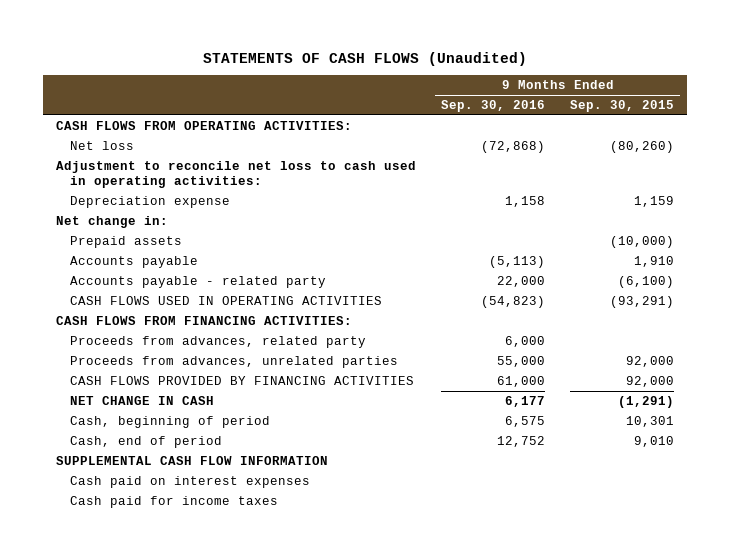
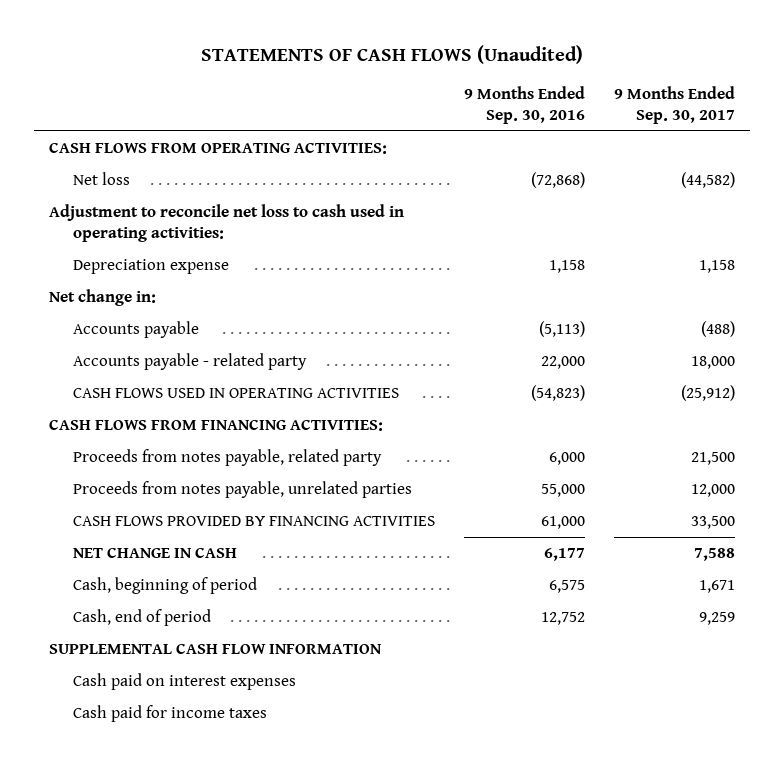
- | 9 Months Ended Sep. 30, 2016 | 9 Months Ended Sep. 30, 2015
+ | 9 Months Ended Sep. 30, 2016 | 9 Months Ended Sep. 30, 2017
- Prepaid assets | | (10,000)
- Proceeds from advances, related party | 6,000 |
- Proceeds from advances, unrelated parties | 55,000 | 92,000
+ Proceeds from notes payable, related party | 6,000 | 21,500
+ Proceeds from notes payable, unrelated parties | 55,000 | 12,000

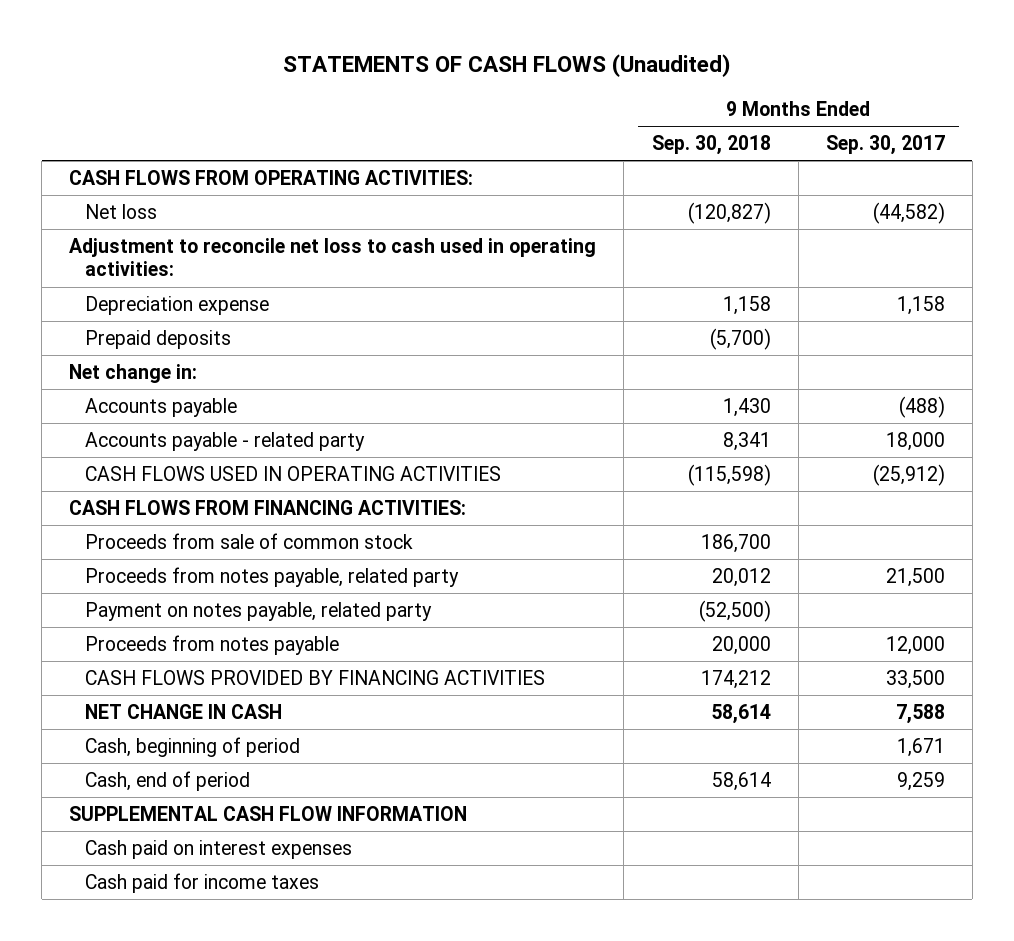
- | 9 Months Ended Sep. 30, 2016 | 9 Months Ended Sep. 30, 2017
+ | 9 Months Ended Sep. 30, 2018 | 9 Months Ended Sep. 30, 2017
+ Prepaid deposits | (5,700) |
+ Proceeds from sale of common stock | 186,700 |
- Proceeds from notes payable, unrelated parties | 55,000 | 12,000
+ Payment on notes payable, related party | (52,500) |
+ Proceeds from notes payable | 20,000 | 12,000

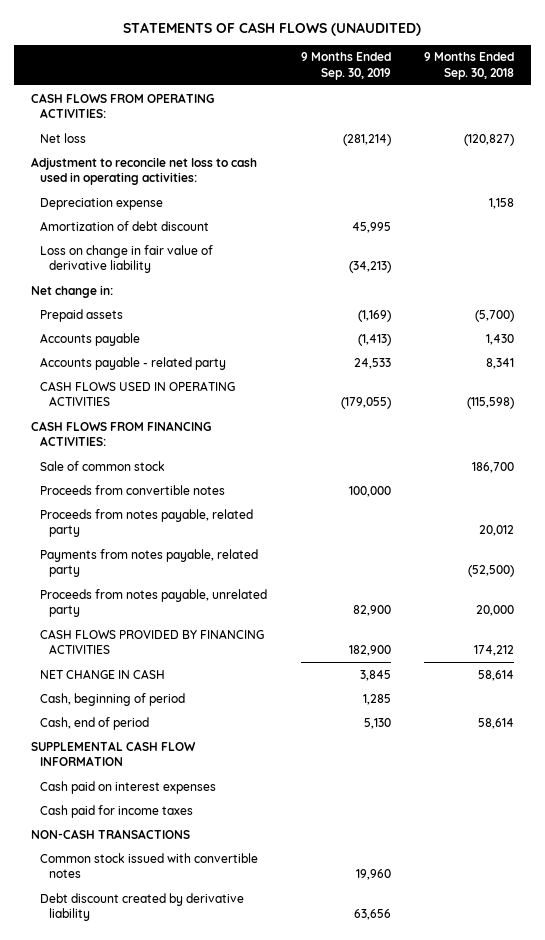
- STATEMENTS OF CASH FLOWS (Unaudited)
+ STATEMENTS OF CASH FLOWS (UNAUDITED)
- | 9 Months Ended Sep. 30, 2018 | 9 Months Ended Sep. 30, 2017
+ | 9 Months Ended Sep. 30, 2019 | 9 Months Ended Sep. 30, 2018
- Prepaid deposits | (5,700) |
+ Amortization of debt discount | 45,995 |
+ Loss on change in fair value of derivative liability | (34,213) |
+ Prepaid assets | (1,169) | (5,700)
- Proceeds from sale of common stock | 186,700 |
+ Sale of common stock | | 186,700
+ Proceeds from convertible notes | 100,000 |
- Payment on notes payable, related party | (52,500) |
- Proceeds from notes payable | 20,000 | 12,000
+ Payments from notes payable, related party | | (52,500)
+ Proceeds from notes payable, unrelated party | 82,900 | 20,000
+ NON-CASH TRANSACTIONS
+ Common stock issued with convertible notes | 19,960 |
+ Debt discount created by derivative liability | 63,656 |

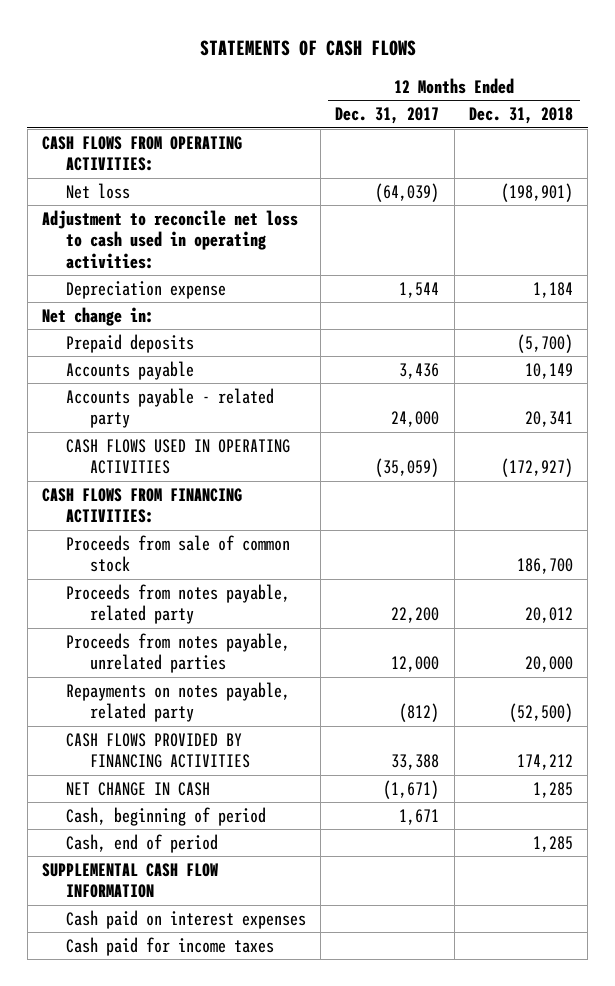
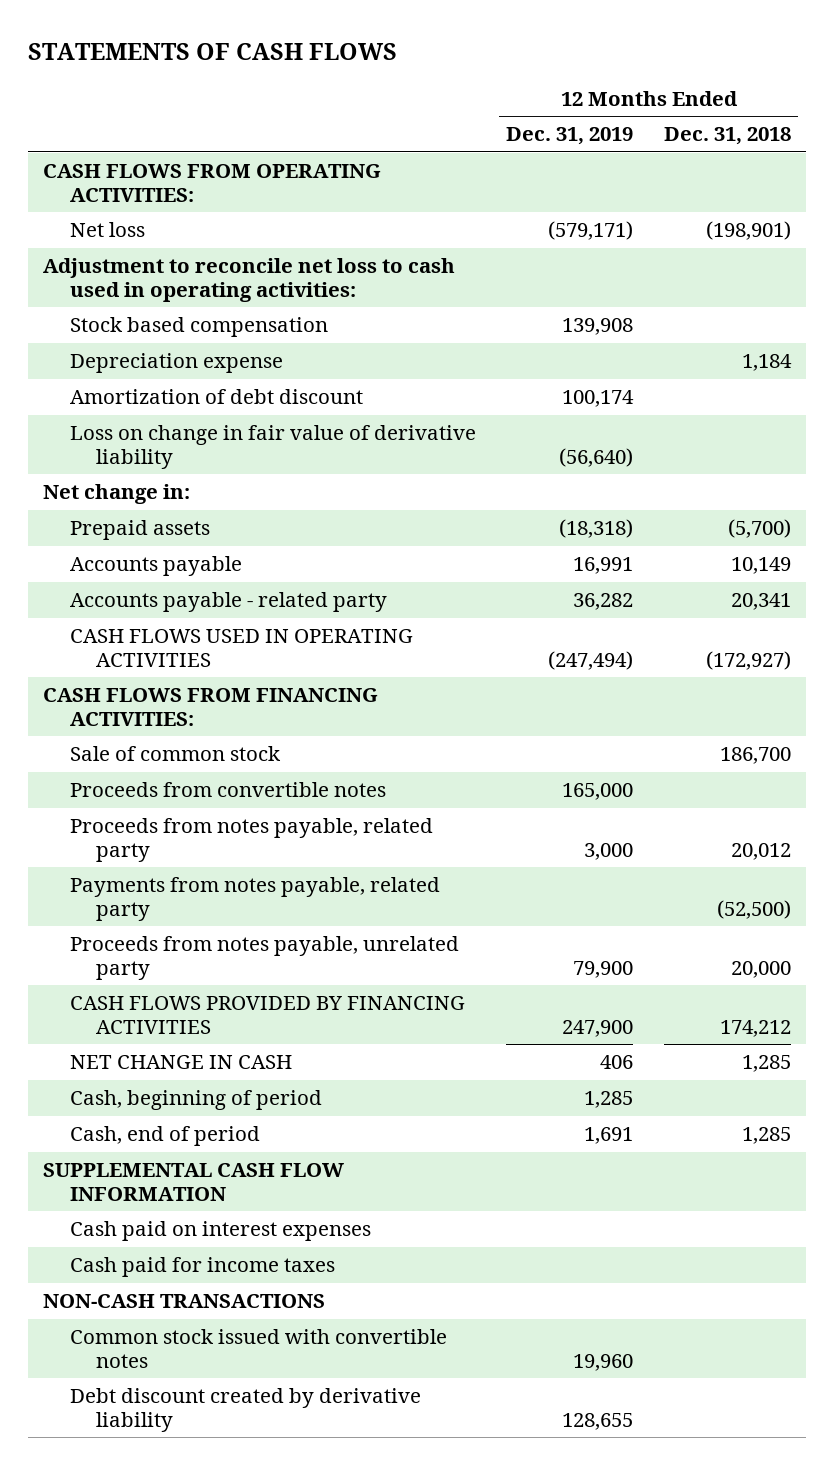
- | 12 Months Ended Dec. 31, 2017 | 12 Months Ended Dec. 31, 2018
+ | 12 Months Ended Dec. 31, 2019 | 12 Months Ended Dec. 31, 2018
+ Stock based compensation | 139,908 |
+ Amortization of debt discount | 100,174 |
+ Loss on change in fair value of derivative liability | (56,640) |
- Prepaid deposits | | (5,700)
+ Prepaid assets | (18,318) | (5,700)
- Proceeds from sale of common stock | | 186,700
+ Sale of common stock | | 186,700
+ Proceeds from convertible notes | 165,000 |
- Proceeds from notes payable, unrelated parties | 12,000 | 20,000
- Repayments on notes payable, related party | (812) | (52,500)
+ Payments from notes payable, related party | | (52,500)
+ Proceeds from notes payable, unrelated party | 79,900 | 20,000
+ NON-CASH TRANSACTIONS
+ Common stock issued with convertible notes | 19,960 |
+ Debt discount created by derivative liability | 128,655 |

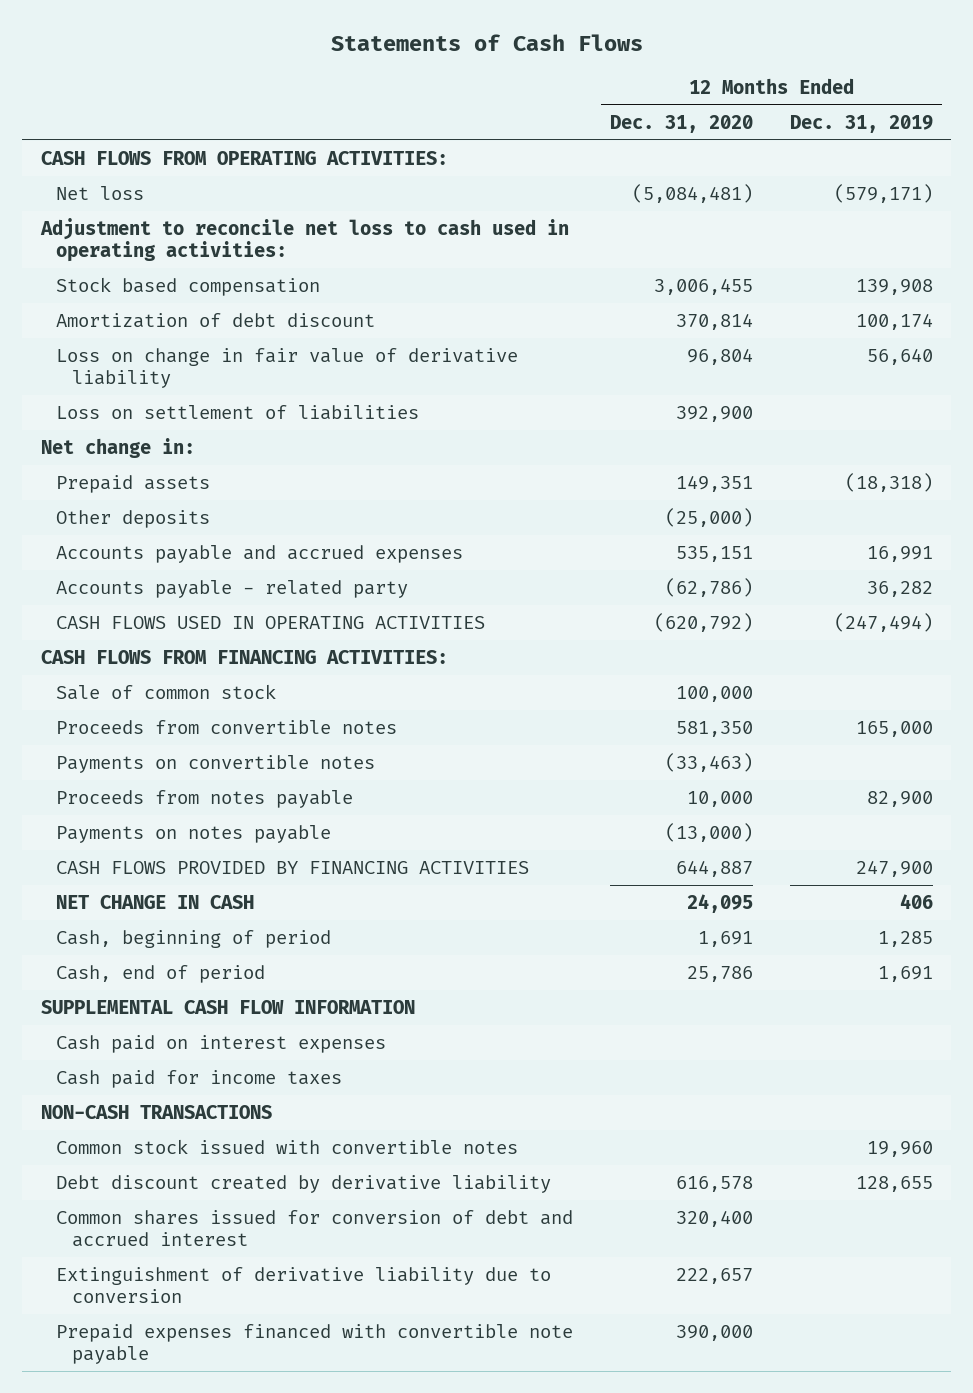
- STATEMENTS OF CASH FLOWS
+ Statements of Cash Flows
- | 12 Months Ended Dec. 31, 2019 | 12 Months Ended Dec. 31, 2018
+ | 12 Months Ended Dec. 31, 2020 | 12 Months Ended Dec. 31, 2019
- Depreciation expense | | 1,184
- Loss on change in fair value of derivative liability | (56,640) |
+ Loss on change in fair value of derivative liability | 96,804 | 56,640
+ Loss on settlement of liabilities | 392,900 |
- Accounts payable | 16,991 | 10,149
+ Other deposits | (25,000) |
+ Accounts payable and accrued expenses | 535,151 | 16,991
- Proceeds from notes payable, related party | 3,000 | 20,012
- Payments from notes payable, related party | | (52,500)
- Proceeds from notes payable, unrelated party | 79,900 | 20,000
+ Payments on convertible notes | (33,463) |
+ Proceeds from notes payable | 10,000 | 82,900
+ Payments on notes payable | (13,000) |
+ Common shares issued for conversion of debt and accrued interest | 320,400 |
+ Extinguishment of derivative liability due to conversion | 222,657 |
+ Prepaid expenses financed with convertible note payable | 390,000 |

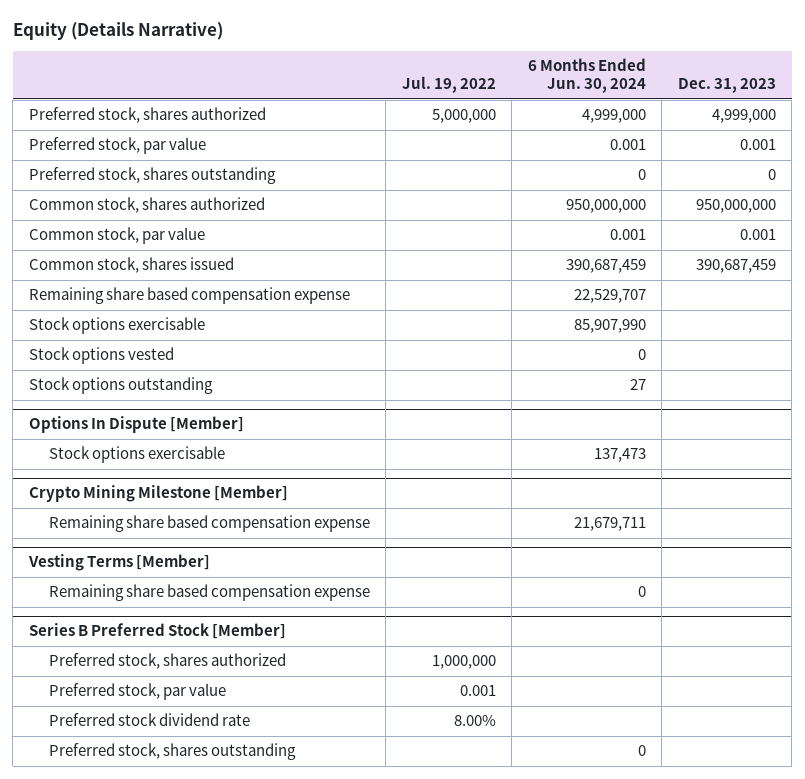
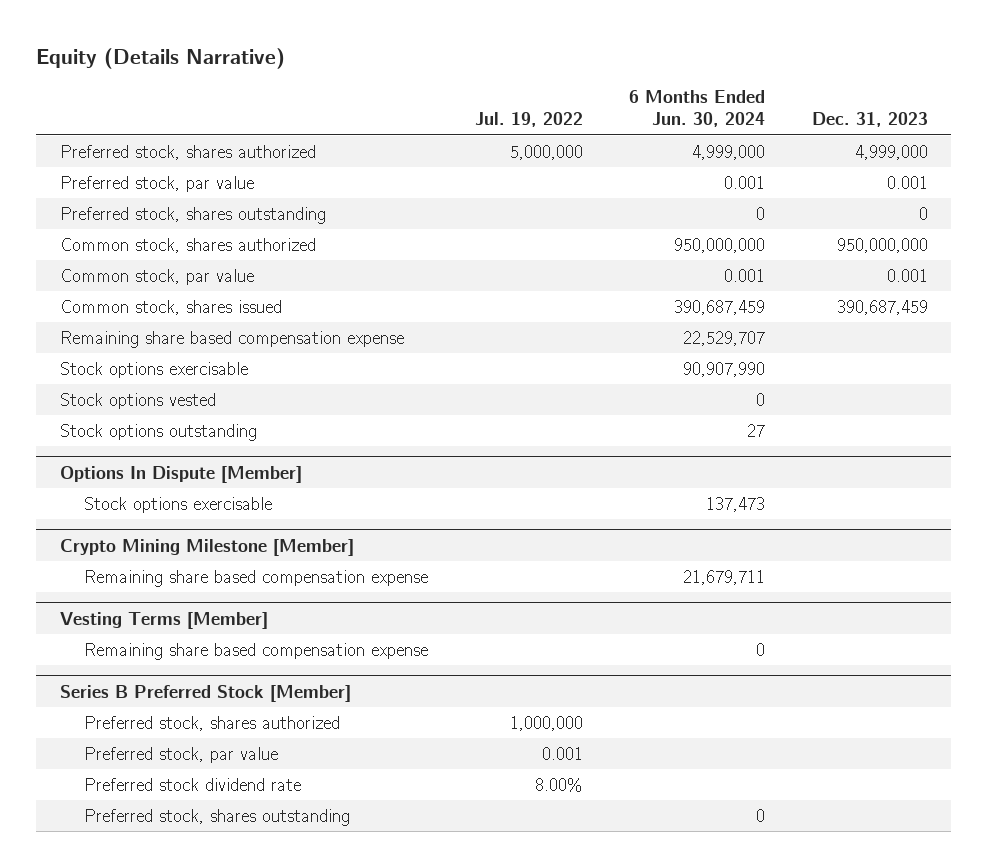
- Stock options exercisable | | 85,907,990 |
+ Stock options exercisable | | 90,907,990 |

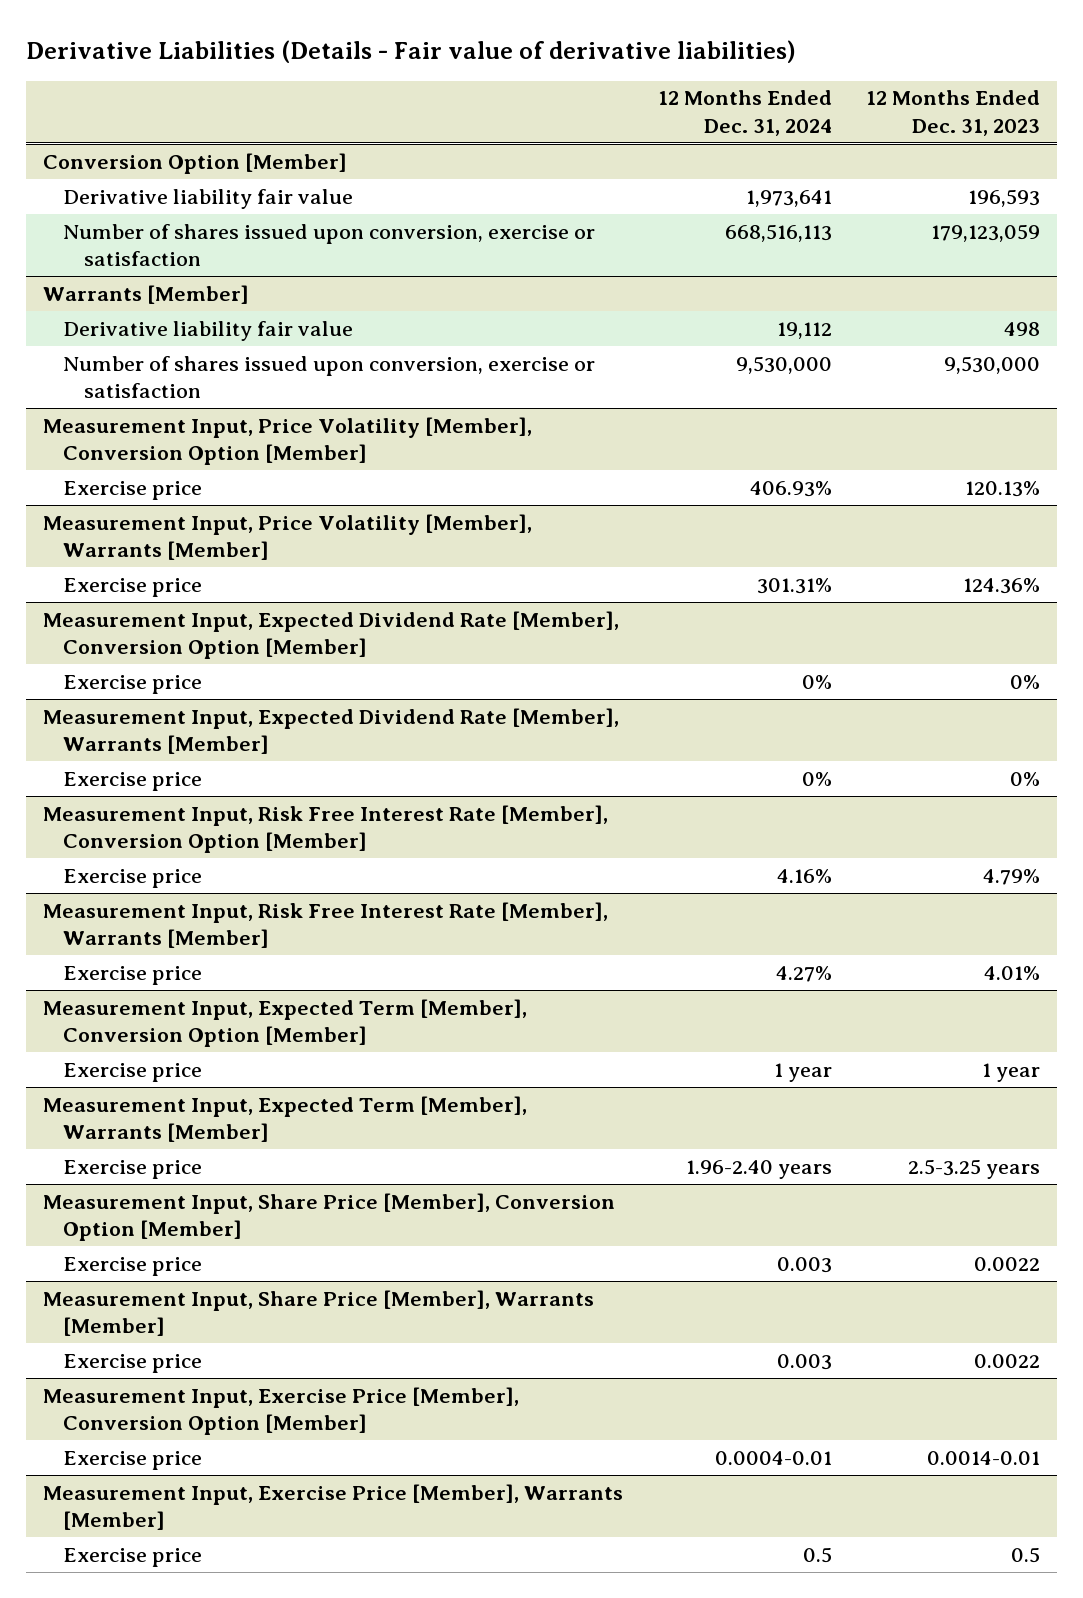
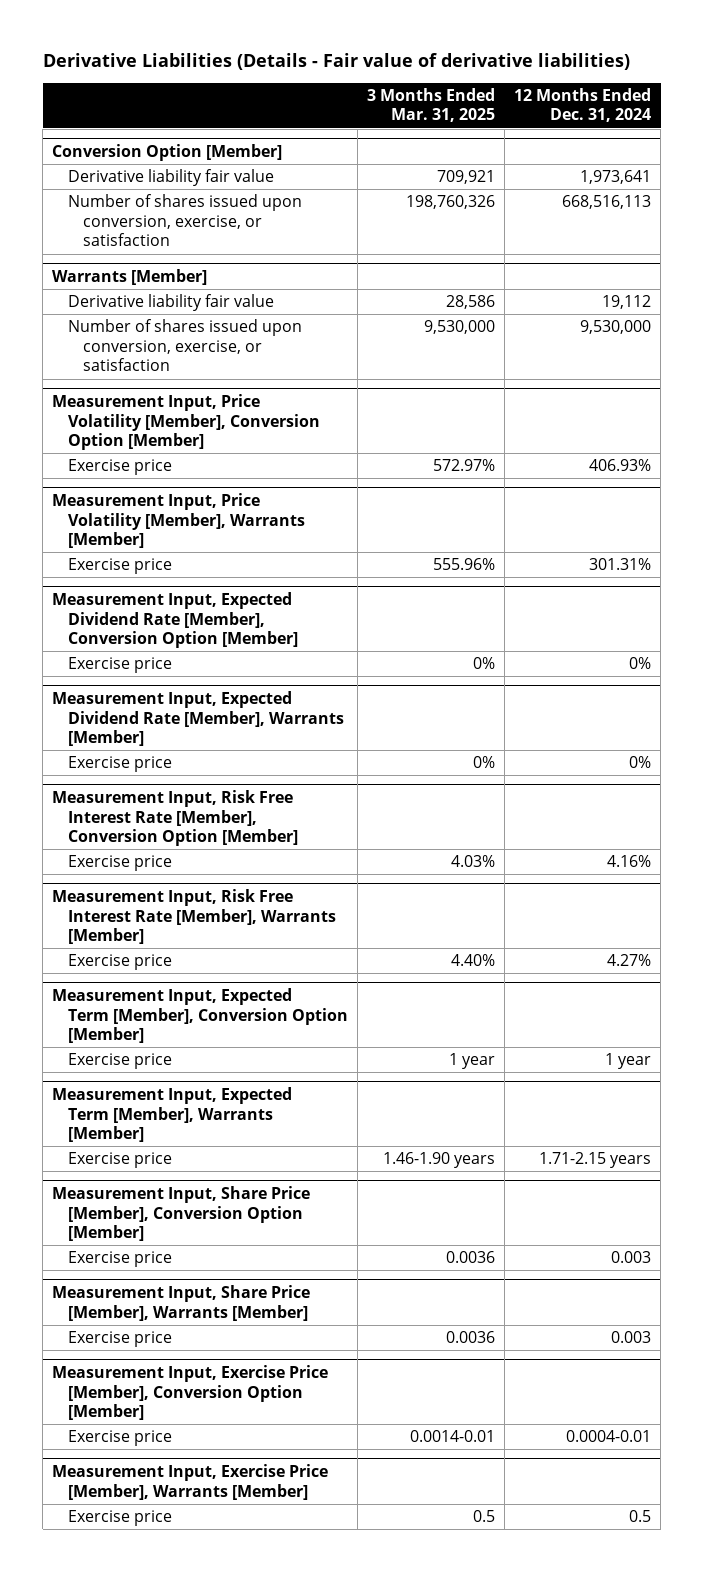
- | 12 Months Ended Dec. 31, 2024 | 12 Months Ended Dec. 31, 2023
+ | 3 Months Ended Mar. 31, 2025 | 12 Months Ended Dec. 31, 2024
@ Conversion Option [Member]
- Number of shares issued upon conversion, exercise or satisfaction | 668,516,113 | 179,123,059
+ Number of shares issued upon conversion, exercise, or satisfaction | 198,760,326 | 668,516,113
@ Warrants [Member]
- Number of shares issued upon conversion, exercise or satisfaction | 9,530,000 | 9,530,000
+ Number of shares issued upon conversion, exercise, or satisfaction | 9,530,000 | 9,530,000
@ Measurement Input, Expected Term [Member], Warrants [Member]
- Exercise price | 1.96-2.40 years | 2.5-3.25 years
+ Exercise price | 1.46-1.90 years | 1.71-2.15 years

